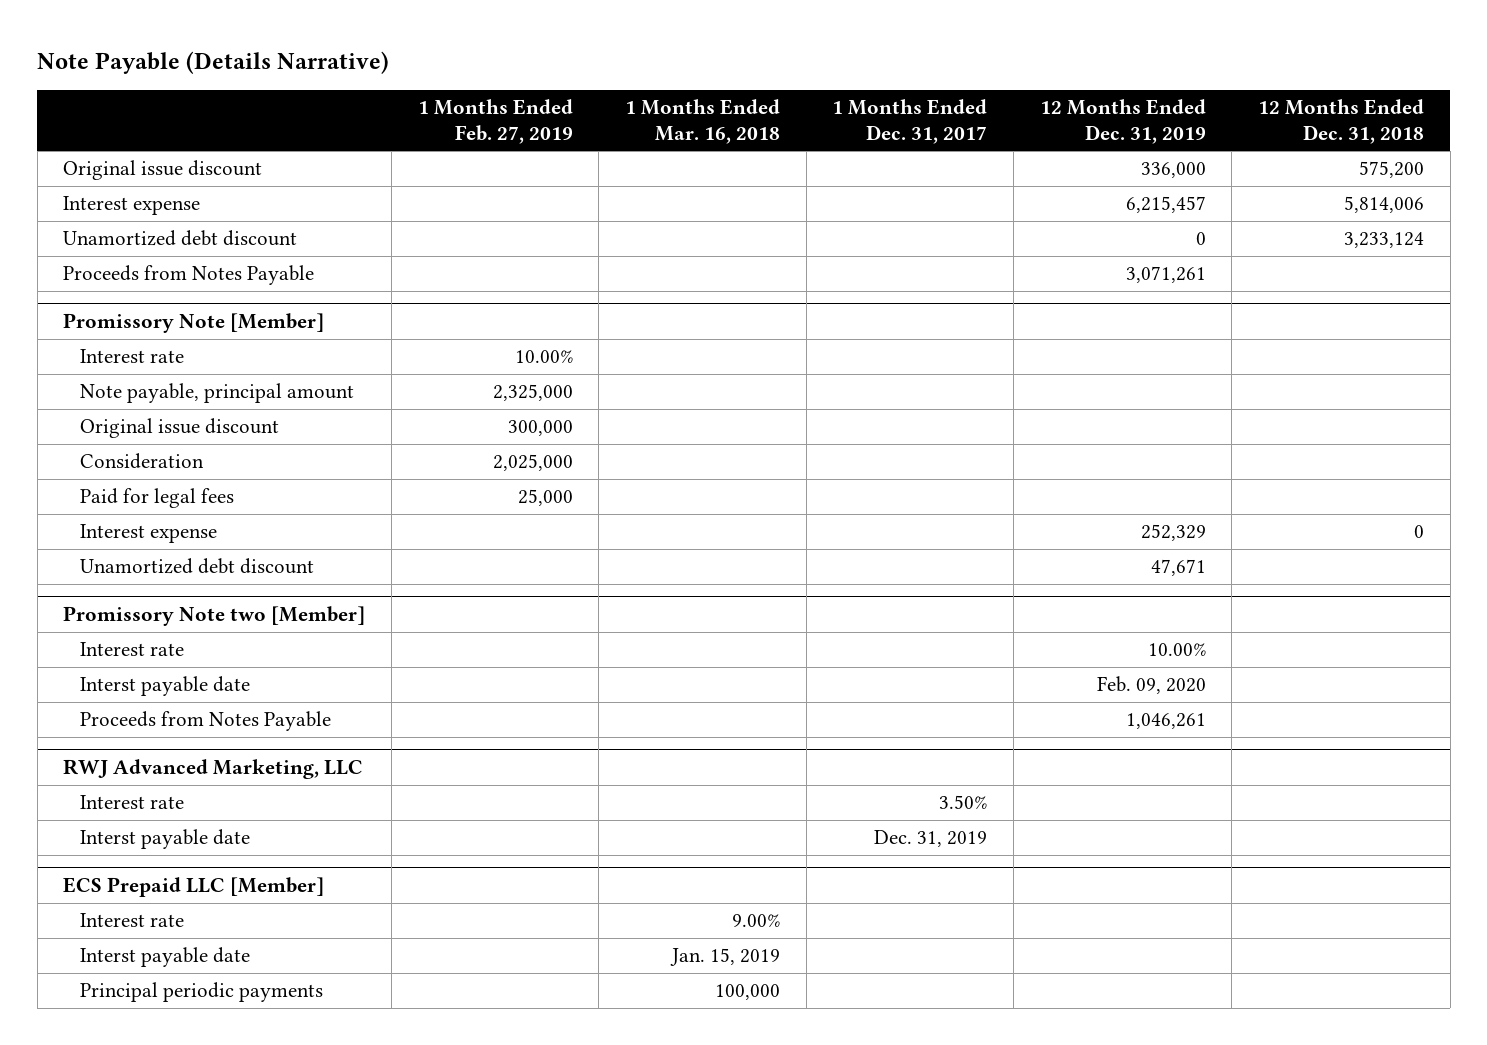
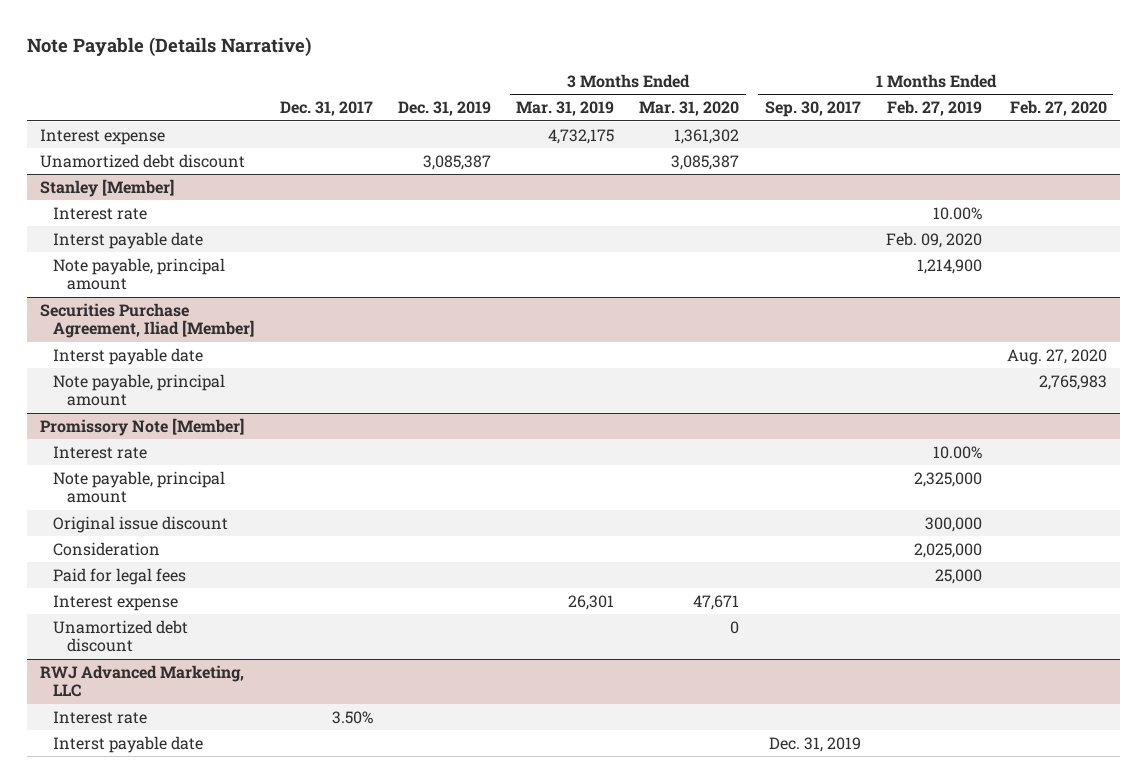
- | 1 Months Ended Feb. 27, 2019 | 1 Months Ended Mar. 16, 2018 | 1 Months Ended Dec. 31, 2017 | 12 Months Ended Dec. 31, 2019 | 12 Months Ended Dec. 31, 2018
+ | Dec. 31, 2017 | Dec. 31, 2019 | 3 Months Ended Mar. 31, 2019 | 3 Months Ended Mar. 31, 2020 | 1 Months Ended Sep. 30, 2017 | 1 Months Ended Feb. 27, 2019 | 1 Months Ended Feb. 27, 2020
- Original issue discount | | | | 336,000 | 575,200
- Proceeds from Notes Payable | | | | 3,071,261 |
+ Stanley [Member]
+ Interest rate | | | | | | 10.00% |
+ Interst payable date | | | | | | Feb. 09, 2020 |
+ Note payable, principal amount | | | | | | 1,214,900 |
+ Securities Purchase Agreement, Iliad [Member]
+ Interst payable date | | | | | | | Aug. 27, 2020
+ Note payable, principal amount | | | | | | | 2,765,983
- Promissory Note two [Member]
- Interest rate | | | | 10.00% |
- Interst payable date | | | | Feb. 09, 2020 |
- Proceeds from Notes Payable | | | | 1,046,261 |
- ECS Prepaid LLC [Member]
- Interest rate | | 9.00% | | |
- Interst payable date | | Jan. 15, 2019 | | |
- Principal periodic payments | | 100,000 | | |

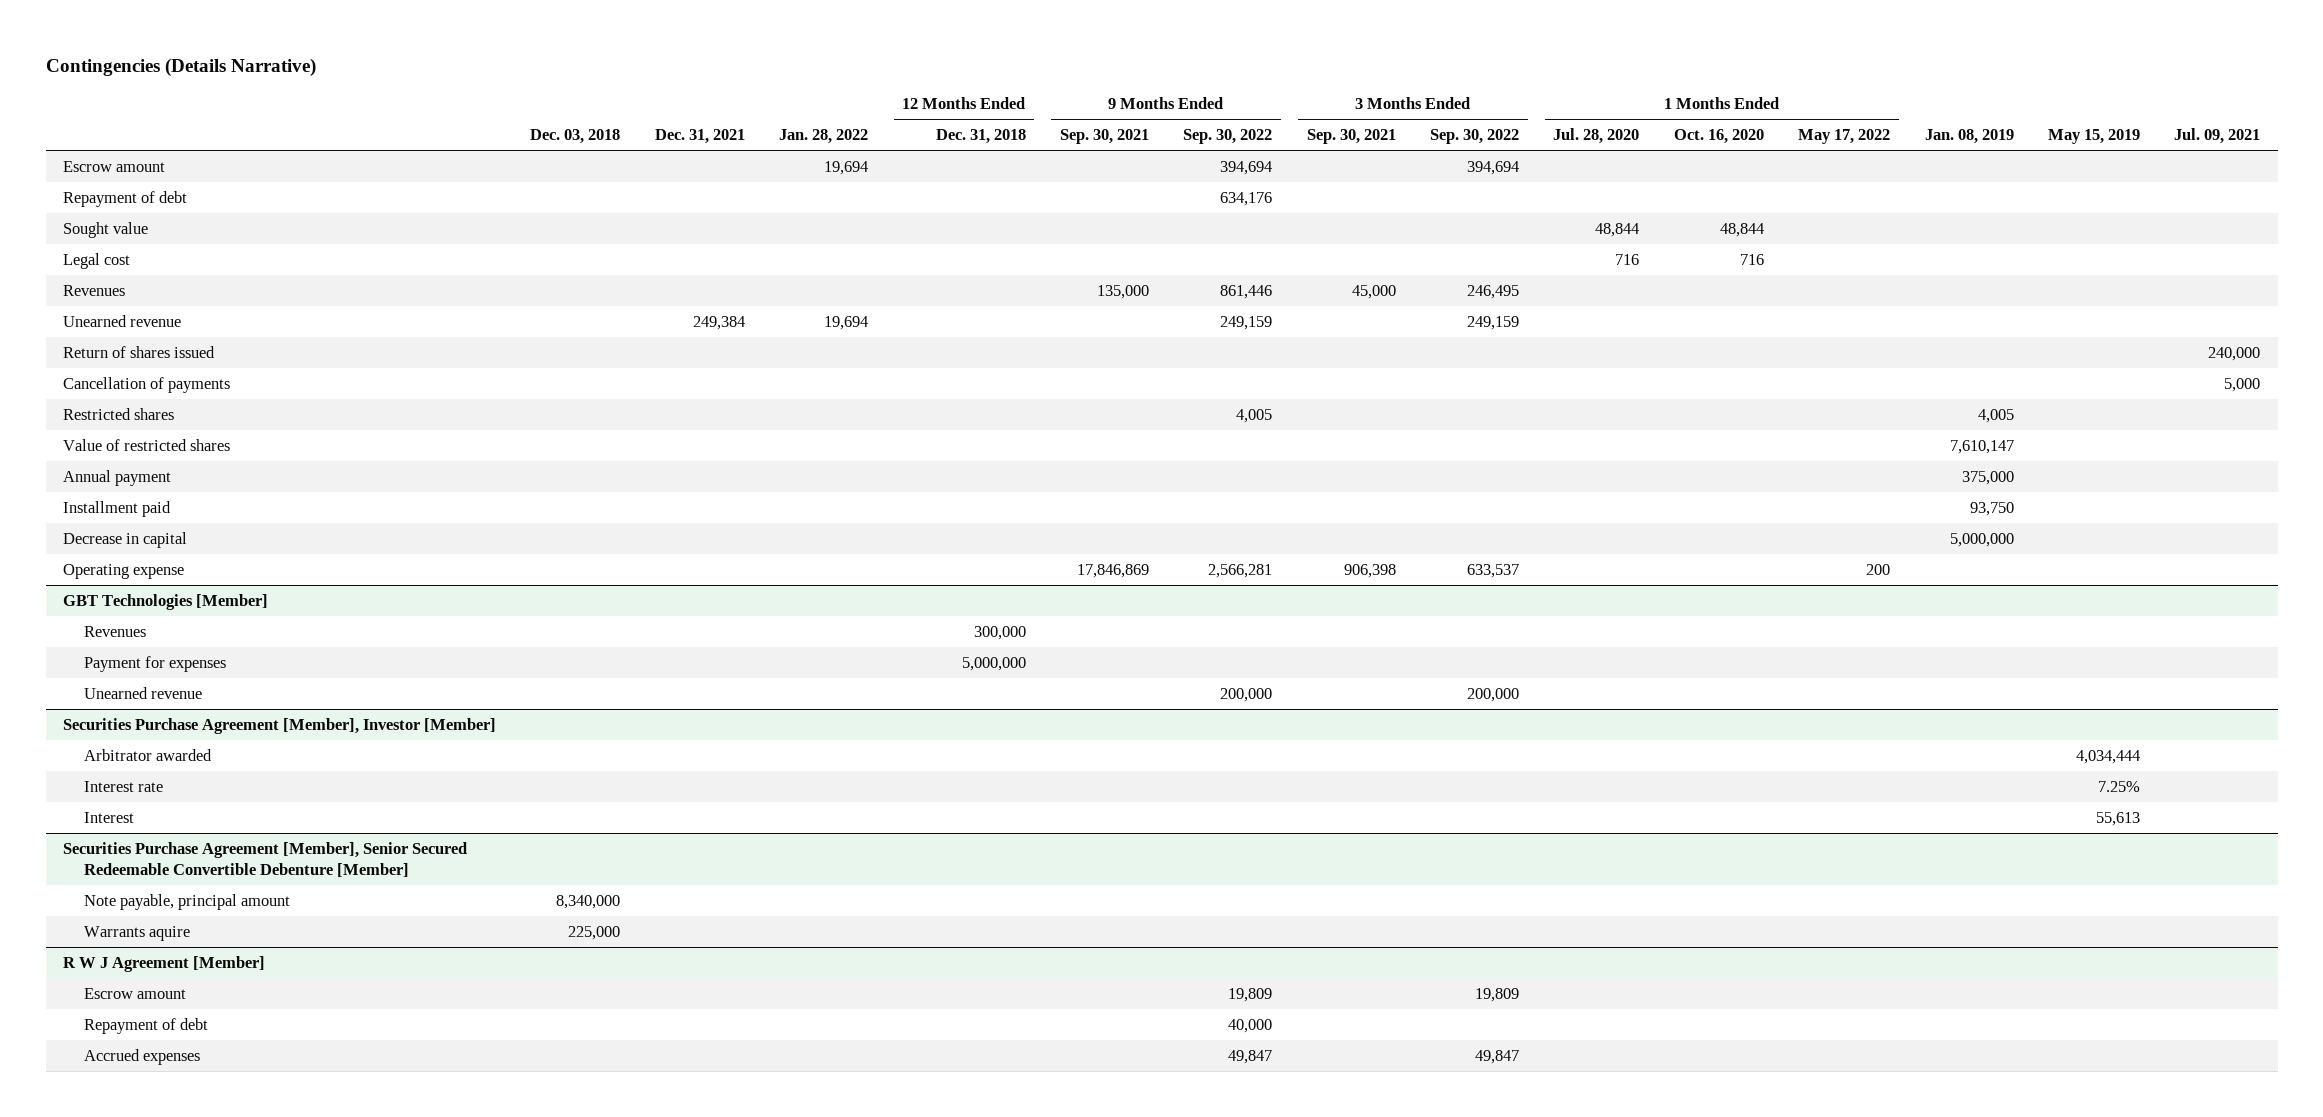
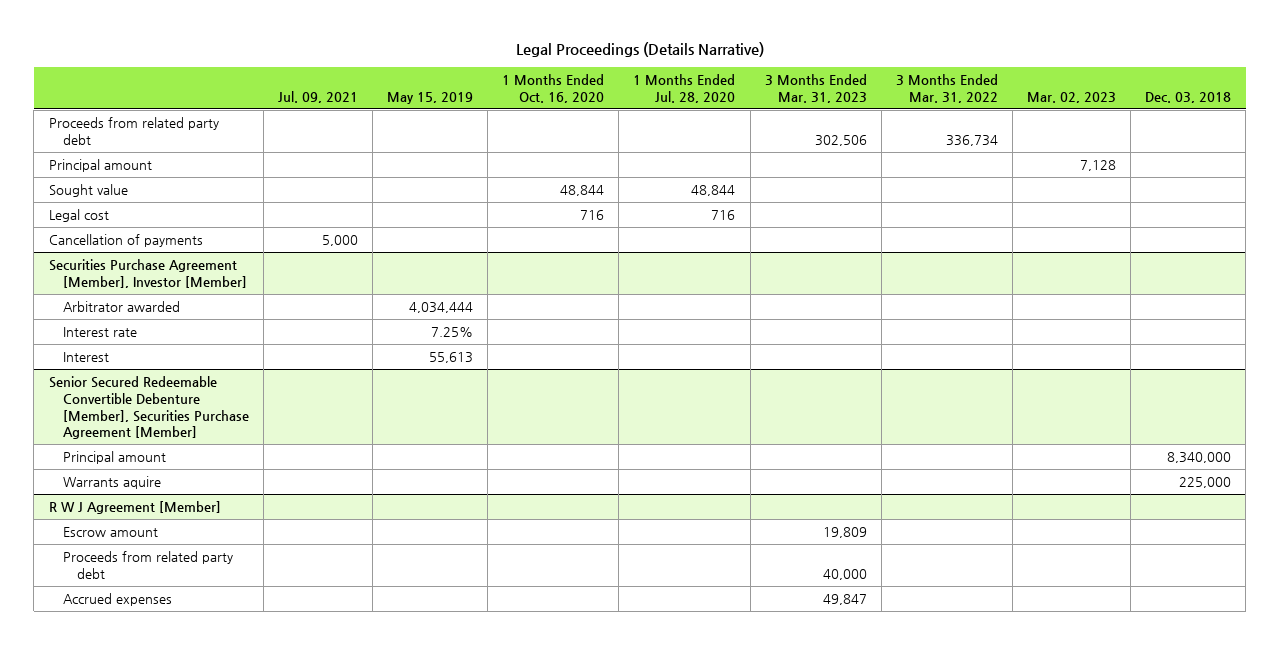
- Contingencies (Details Narrative)
+ Legal Proceedings (Details Narrative)
- | Dec. 03, 2018 | Dec. 31, 2021 | Jan. 28, 2022 | 12 Months Ended Dec. 31, 2018 | 9 Months Ended Sep. 30, 2021 | 9 Months Ended Sep. 30, 2022 | 3 Months Ended Sep. 30, 2021 | 3 Months Ended Sep. 30, 2022 | 1 Months Ended Jul. 28, 2020 | 1 Months Ended Oct. 16, 2020 | 1 Months Ended May 17, 2022 | Jan. 08, 2019 | May 15, 2019 | Jul. 09, 2021
+ | Jul. 09, 2021 | May 15, 2019 | 1 Months Ended Oct. 16, 2020 | 1 Months Ended Jul. 28, 2020 | 3 Months Ended Mar. 31, 2023 | 3 Months Ended Mar. 31, 2022 | Mar. 02, 2023 | Dec. 03, 2018
- Escrow amount | | | 19,694 | | | 394,694 | | 394,694 | | | | | |
- Repayment of debt | | | | | | 634,176 | | | | | | | |
+ Proceeds from related party debt | | | | | 302,506 | 336,734 | |
+ Principal amount | | | | | | | 7,128 |
- Revenues | | | | | 135,000 | 861,446 | 45,000 | 246,495 | | | | | |
- Unearned revenue | | 249,384 | 19,694 | | | 249,159 | | 249,159 | | | | | |
- Return of shares issued | | | | | | | | | | | | | | 240,000
- Restricted shares | | | | | | 4,005 | | | | | | 4,005 | |
- Value of restricted shares | | | | | | | | | | | | 7,610,147 | |
- Annual payment | | | | | | | | | | | | 375,000 | |
- Installment paid | | | | | | | | | | | | 93,750 | |
- Decrease in capital | | | | | | | | | | | | 5,000,000 | |
- Operating expense | | | | | 17,846,869 | 2,566,281 | 906,398 | 633,537 | | | 200 | | |
- GBT Technologies [Member]
- Revenues | | | | 300,000 | | | | | | | | | |
- Payment for expenses | | | | 5,000,000 | | | | | | | | | |
- Unearned revenue | | | | | | 200,000 | | 200,000 | | | | | |
- Securities Purchase Agreement [Member], Senior Secured Redeemable Convertible Debenture [Member]
- Note payable, principal amount | 8,340,000 | | | | | | | | | | | | |
+ Senior Secured Redeemable Convertible Debenture [Member], Securities Purchase Agreement [Member]
+ Principal amount | | | | | | | | 8,340,000
@ R W J Agreement [Member]
- Repayment of debt | | | | | | 40,000 | | | | | | | |
+ Proceeds from related party debt | | | | | 40,000 | | |

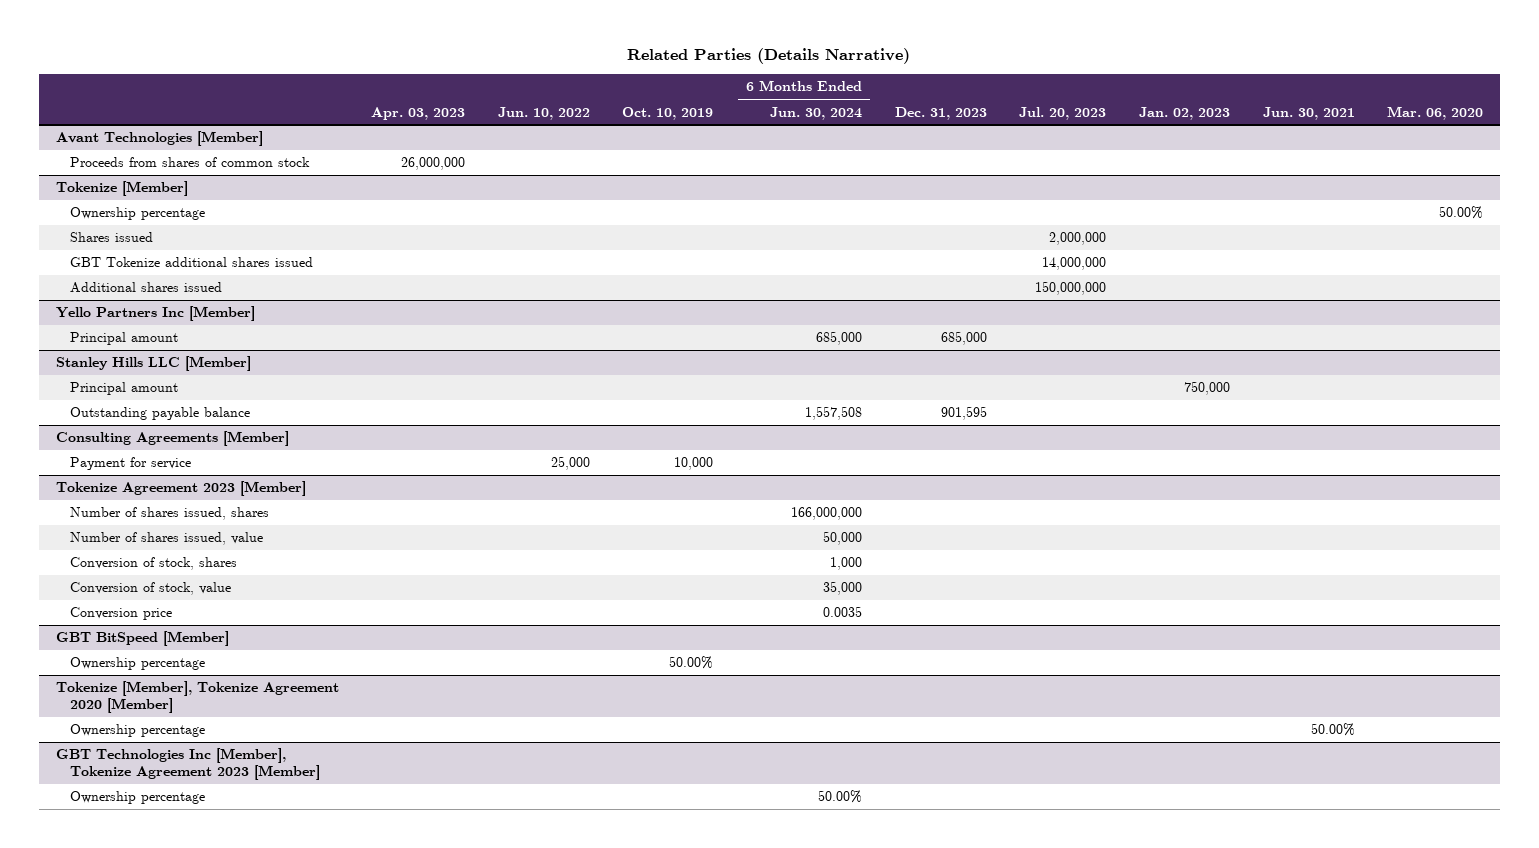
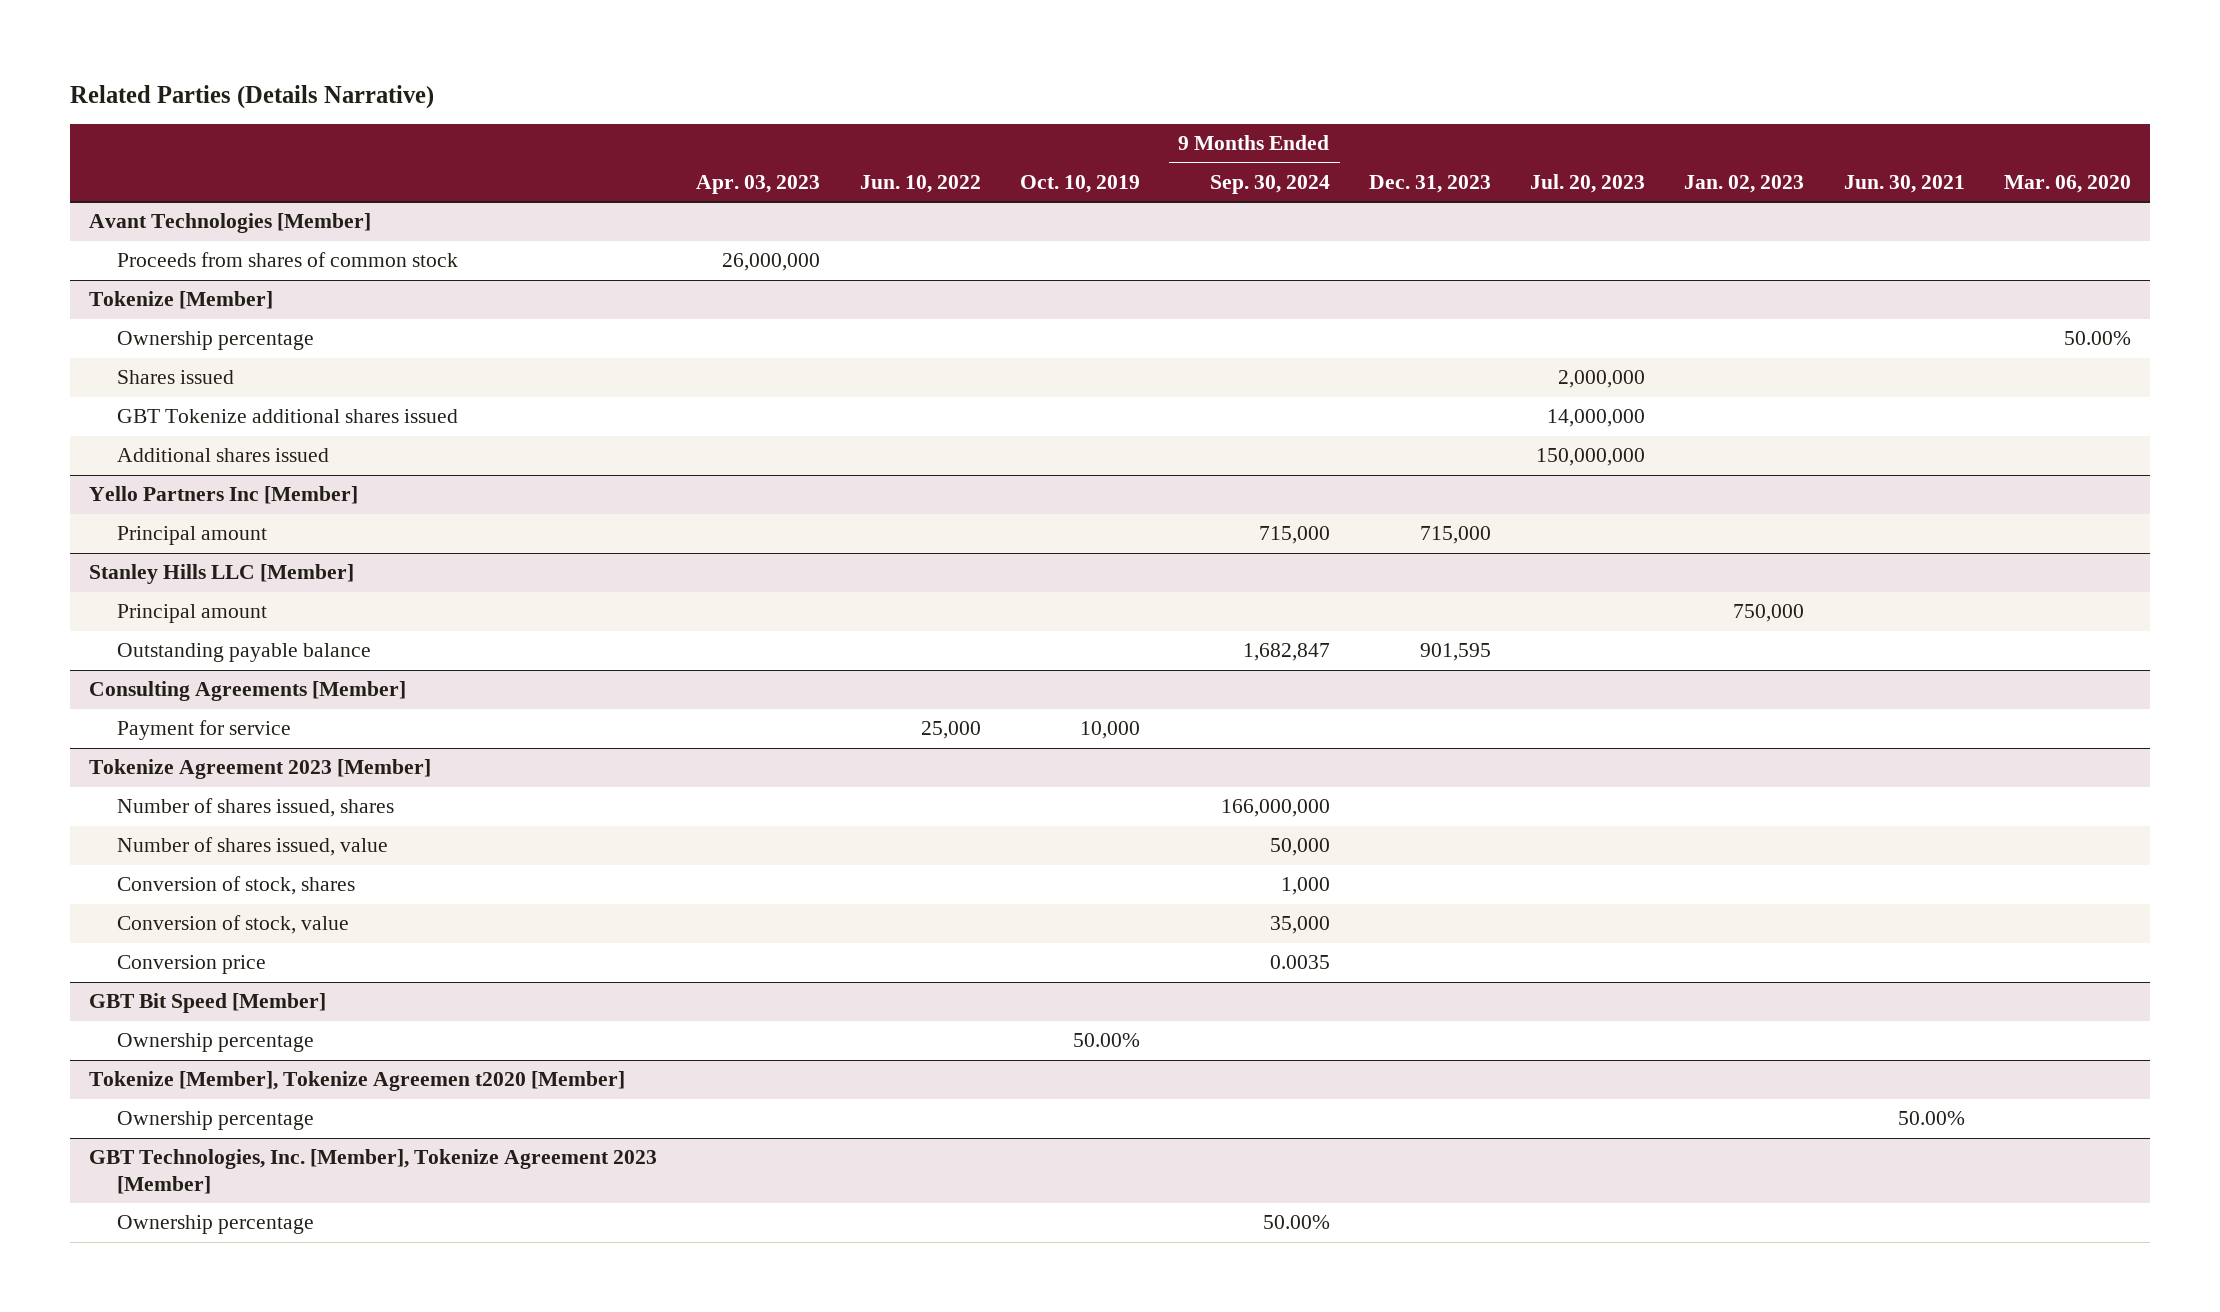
- | Apr. 03, 2023 | Jun. 10, 2022 | Oct. 10, 2019 | 6 Months Ended Jun. 30, 2024 | Dec. 31, 2023 | Jul. 20, 2023 | Jan. 02, 2023 | Jun. 30, 2021 | Mar. 06, 2020
+ | Apr. 03, 2023 | Jun. 10, 2022 | Oct. 10, 2019 | 9 Months Ended Sep. 30, 2024 | Dec. 31, 2023 | Jul. 20, 2023 | Jan. 02, 2023 | Jun. 30, 2021 | Mar. 06, 2020
@ Yello Partners Inc [Member]
- Principal amount | | | | 685,000 | 685,000 | | | |
+ Principal amount | | | | 715,000 | 715,000 | | | |
- GBT BitSpeed [Member]
+ GBT Bit Speed [Member]
- Tokenize [Member], Tokenize Agreement 2020 [Member]
+ Tokenize [Member], Tokenize Agreemen t2020 [Member]
- GBT Technologies Inc [Member], Tokenize Agreement 2023 [Member]
+ GBT Technologies, Inc. [Member], Tokenize Agreement 2023 [Member]

